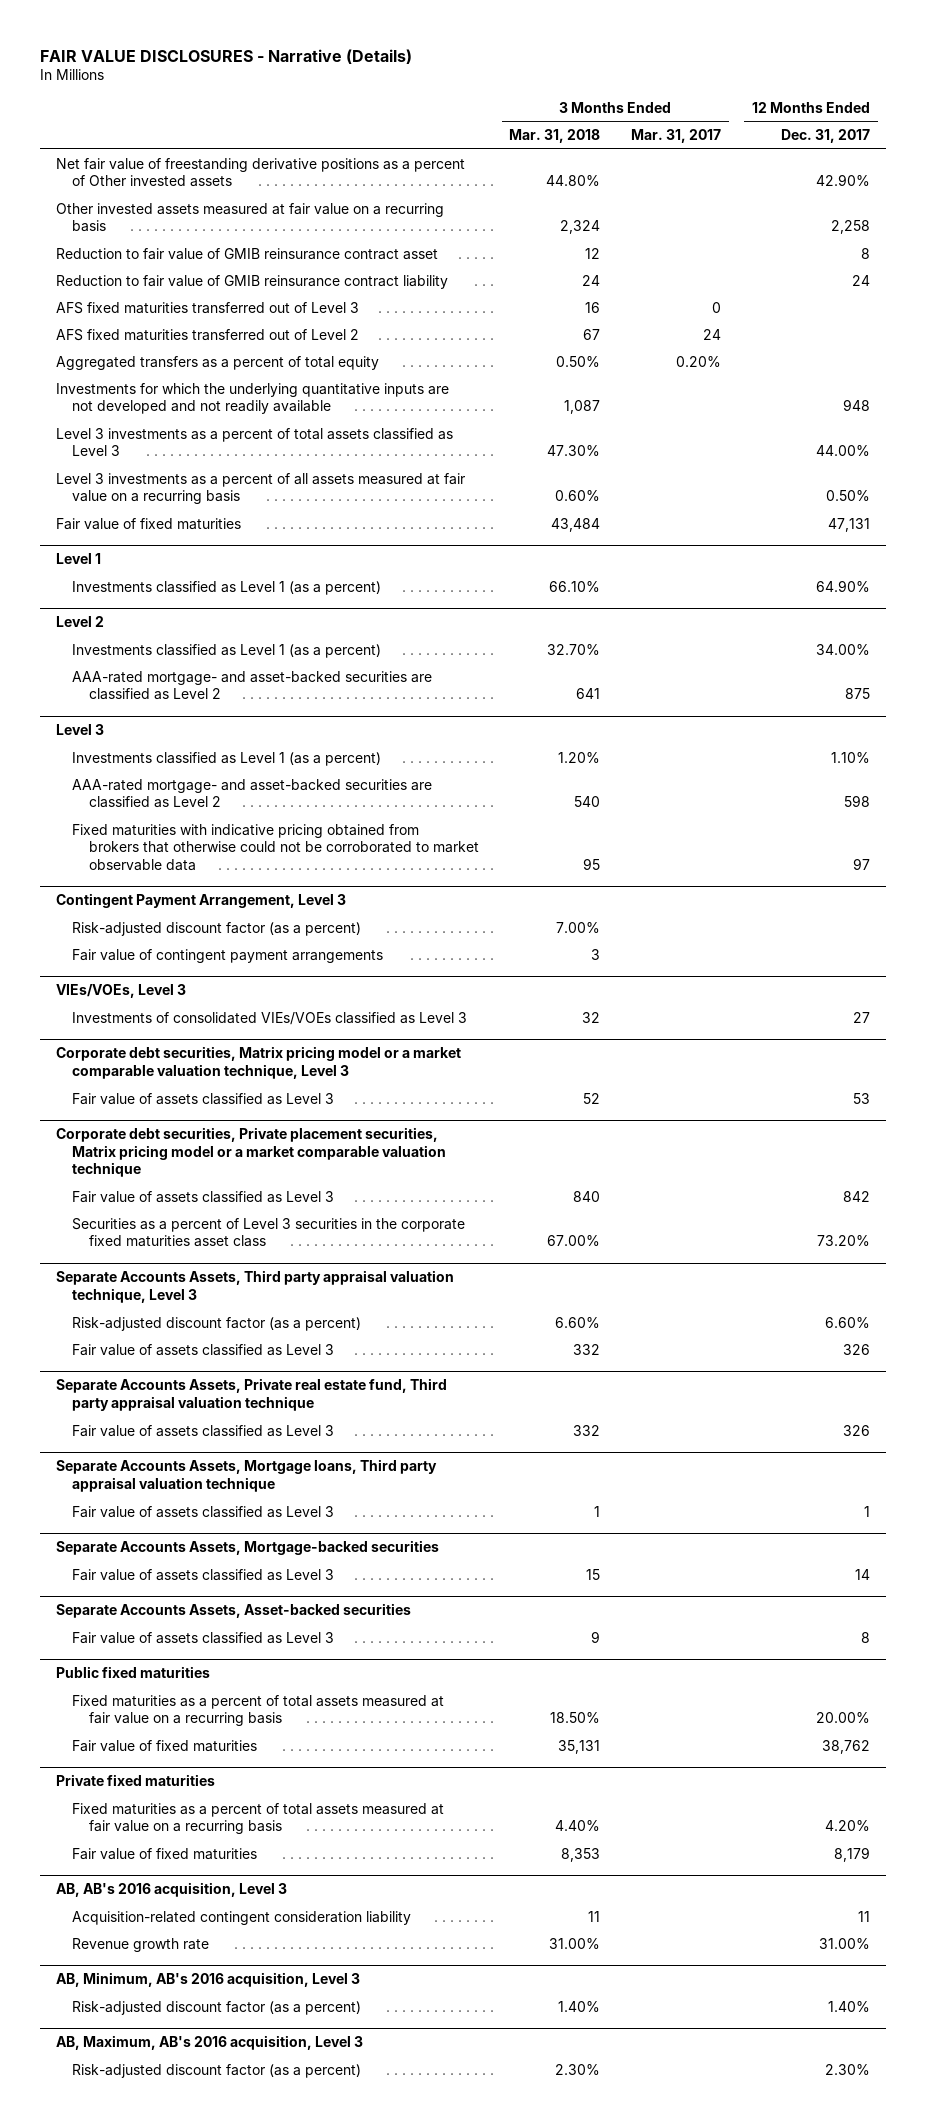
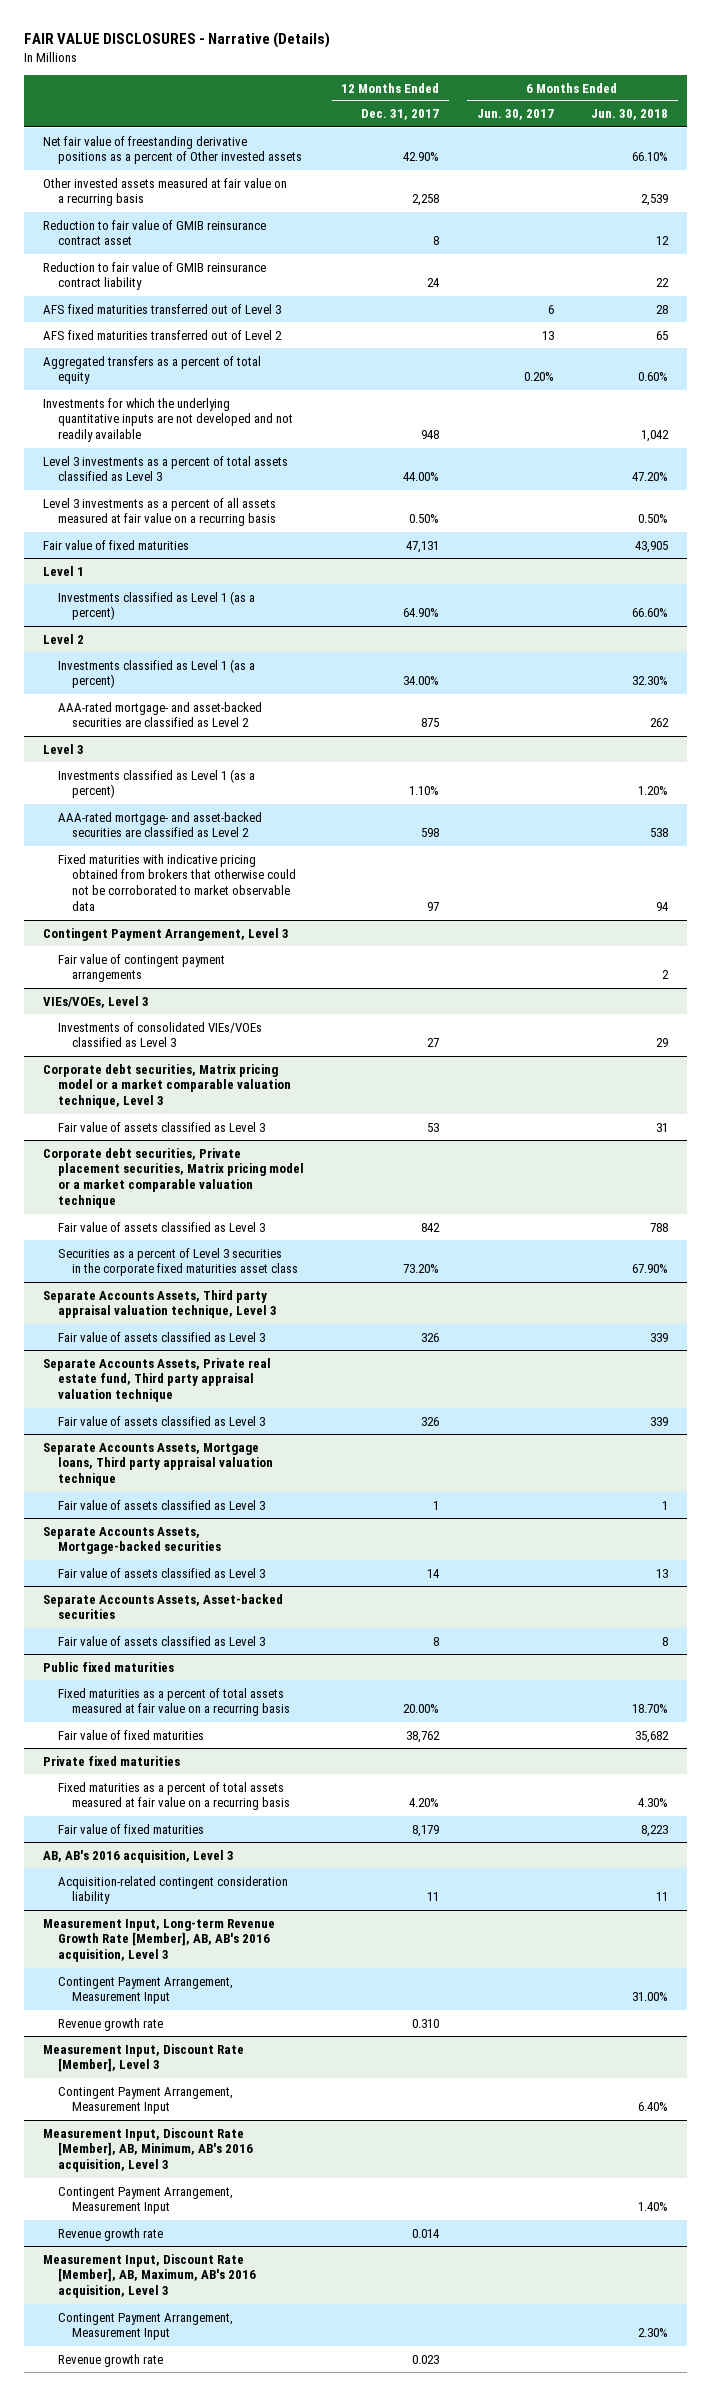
- | 3 Months Ended Mar. 31, 2018 | 3 Months Ended Mar. 31, 2017 | 12 Months Ended Dec. 31, 2017
+ | 12 Months Ended Dec. 31, 2017 | 6 Months Ended Jun. 30, 2017 | 6 Months Ended Jun. 30, 2018
@ Contingent Payment Arrangement, Level 3
- Risk-adjusted discount factor (as a percent) | 7.00% | |
@ Separate Accounts Assets, Third party appraisal valuation technique, Level 3
- Risk-adjusted discount factor (as a percent) | 6.60% | | 6.60%
@ AB, AB's 2016 acquisition, Level 3
- Revenue growth rate | 31.00% | | 31.00%
- AB, Minimum, AB's 2016 acquisition, Level 3
- Risk-adjusted discount factor (as a percent) | 1.40% | | 1.40%
- AB, Maximum, AB's 2016 acquisition, Level 3
- Risk-adjusted discount factor (as a percent) | 2.30% | | 2.30%
+ Measurement Input, Long-term Revenue Growth Rate [Member], AB, AB's 2016 acquisition, Level 3
+ Contingent Payment Arrangement, Measurement Input | | | 31.00%
+ Revenue growth rate | 0.310 | |
+ Measurement Input, Discount Rate [Member], Level 3
+ Contingent Payment Arrangement, Measurement Input | | | 6.40%
+ Measurement Input, Discount Rate [Member], AB, Minimum, AB's 2016 acquisition, Level 3
+ Contingent Payment Arrangement, Measurement Input | | | 1.40%
+ Revenue growth rate | 0.014 | |
+ Measurement Input, Discount Rate [Member], AB, Maximum, AB's 2016 acquisition, Level 3
+ Contingent Payment Arrangement, Measurement Input | | | 2.30%
+ Revenue growth rate | 0.023 | |

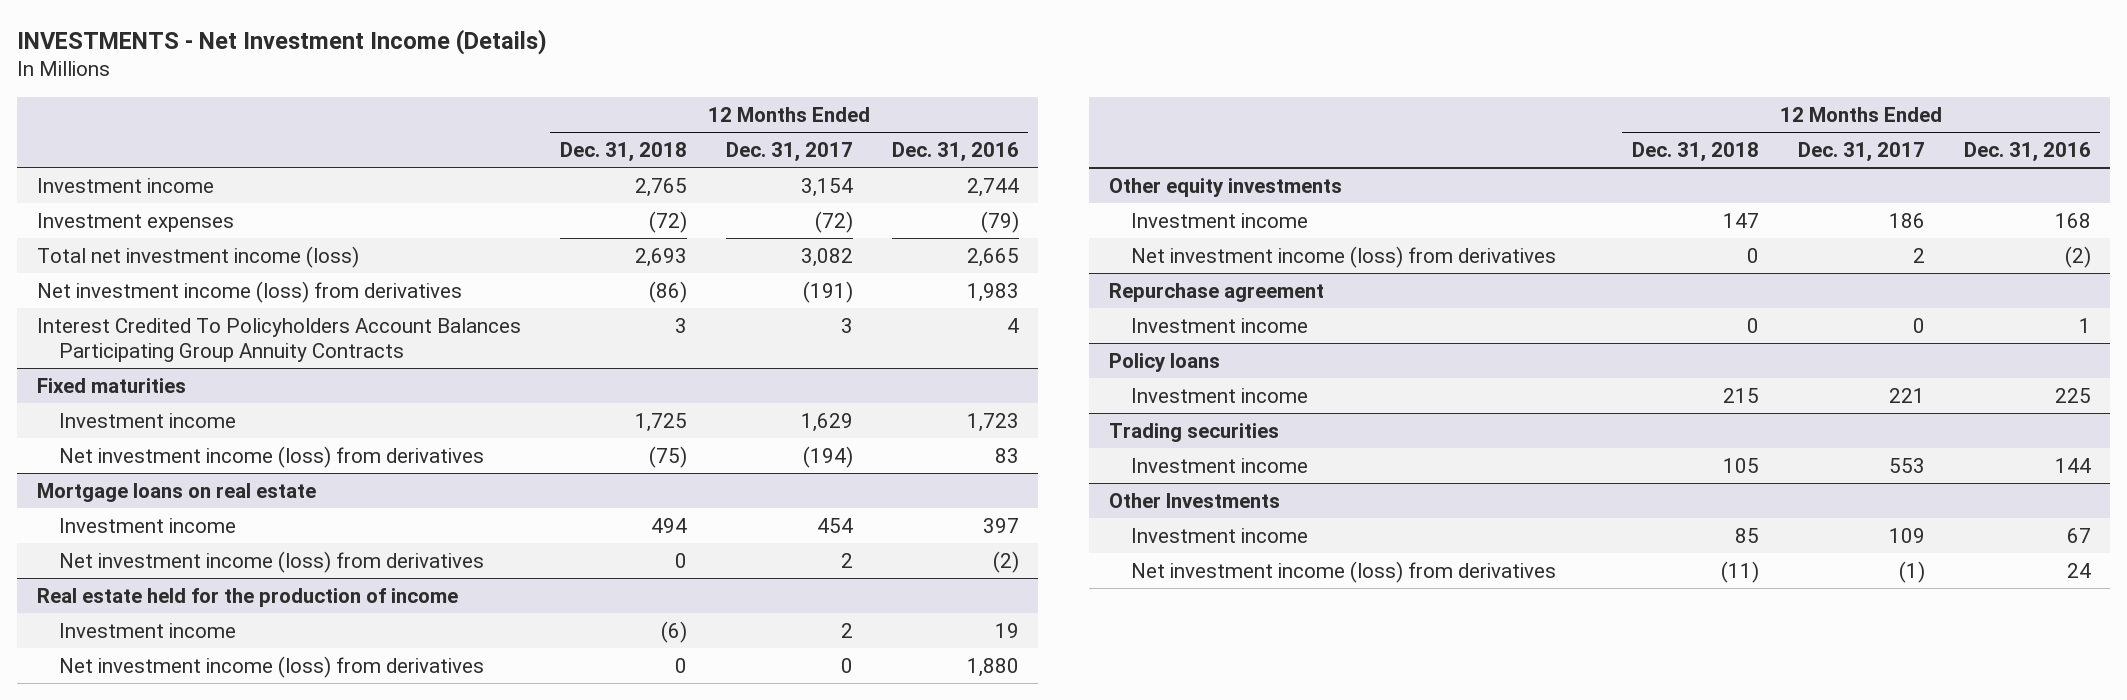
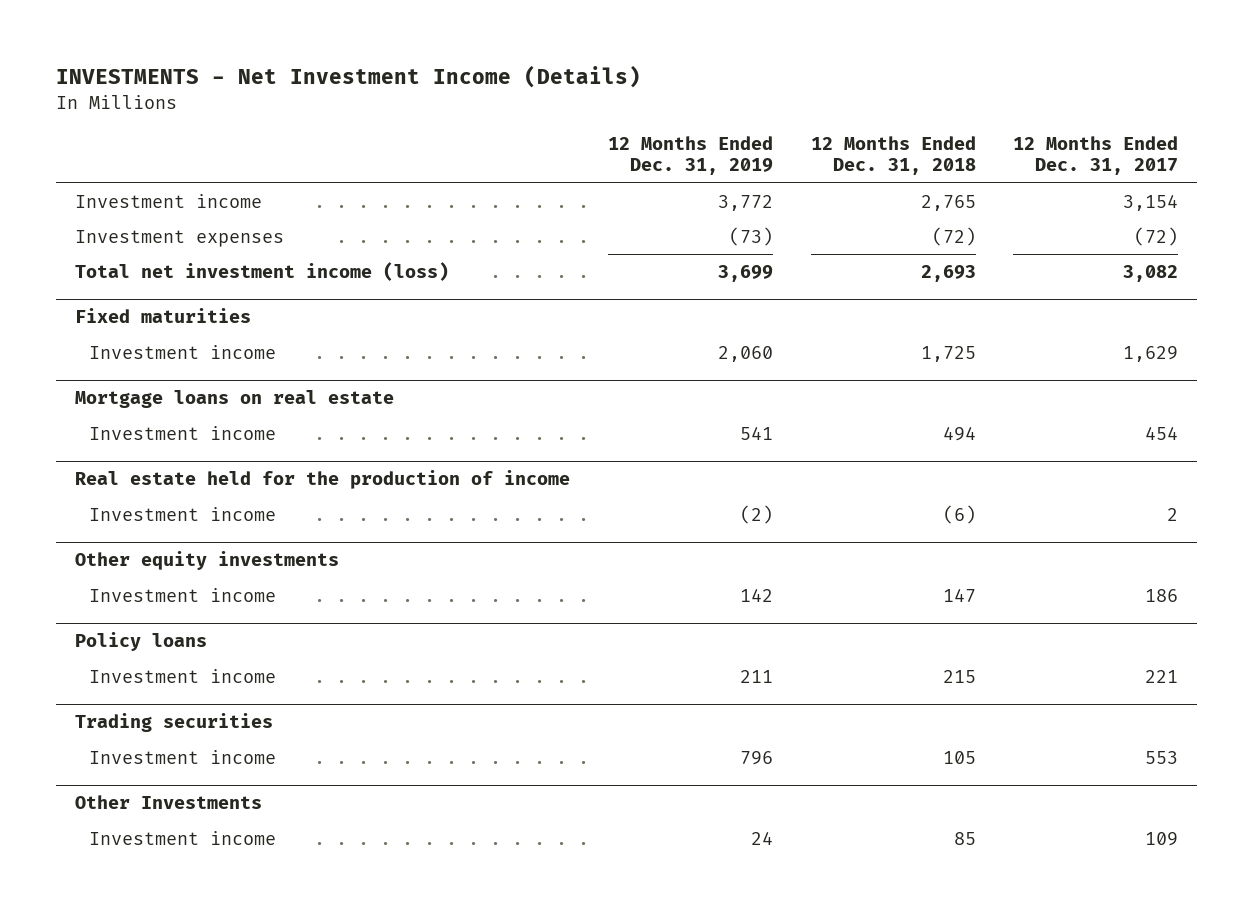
- | 12 Months Ended Dec. 31, 2018 | 12 Months Ended Dec. 31, 2017 | 12 Months Ended Dec. 31, 2016
+ | 12 Months Ended Dec. 31, 2019 | 12 Months Ended Dec. 31, 2018 | 12 Months Ended Dec. 31, 2017
- Net investment income (loss) from derivatives | (86) | (191) | 1,983
- Interest Credited To Policyholders Account Balances Participating Group Annuity Contracts | 3 | 3 | 4
@ Fixed maturities
- Net investment income (loss) from derivatives | (75) | (194) | 83
@ Mortgage loans on real estate
- Net investment income (loss) from derivatives | 0 | 2 | (2)
@ Real estate held for the production of income
- Net investment income (loss) from derivatives | 0 | 0 | 1,880
@ Other equity investments
- Net investment income (loss) from derivatives | 0 | 2 | (2)
- Repurchase agreement
- Investment income | 0 | 0 | 1
@ Other Investments
- Net investment income (loss) from derivatives | (11) | (1) | 24

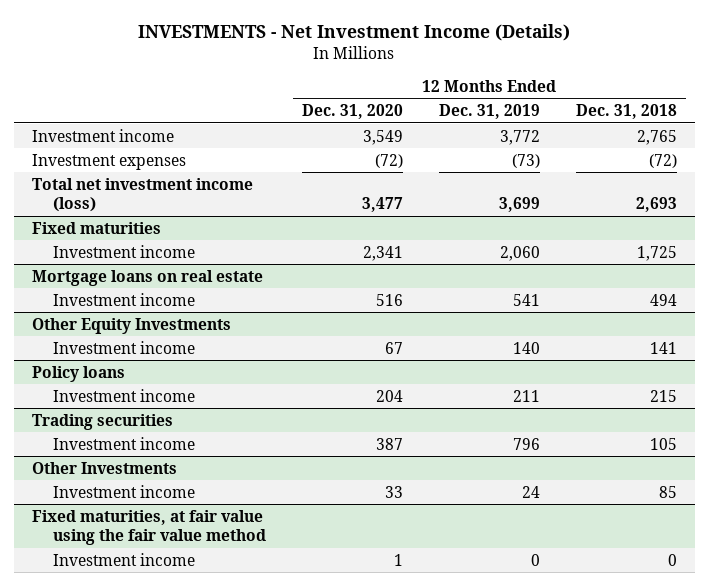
- | 12 Months Ended Dec. 31, 2019 | 12 Months Ended Dec. 31, 2018 | 12 Months Ended Dec. 31, 2017
+ | 12 Months Ended Dec. 31, 2020 | 12 Months Ended Dec. 31, 2019 | 12 Months Ended Dec. 31, 2018
- Real estate held for the production of income
- Investment income | (2) | (6) | 2
- Other equity investments
- Investment income | 142 | 147 | 186
+ Other Equity Investments
+ Investment income | 67 | 140 | 141
+ Fixed maturities, at fair value using the fair value method
+ Investment income | 1 | 0 | 0

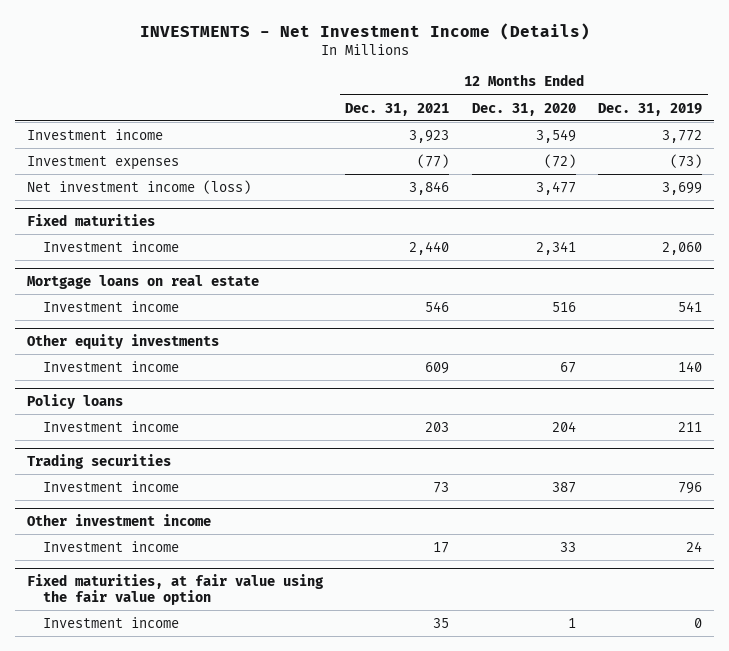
- | 12 Months Ended Dec. 31, 2020 | 12 Months Ended Dec. 31, 2019 | 12 Months Ended Dec. 31, 2018
+ | 12 Months Ended Dec. 31, 2021 | 12 Months Ended Dec. 31, 2020 | 12 Months Ended Dec. 31, 2019
- Total net investment income (loss) | 3,477 | 3,699 | 2,693
+ Net investment income (loss) | 3,846 | 3,477 | 3,699
- Other Equity Investments
+ Other equity investments
- Other Investments
+ Other investment income
- Fixed maturities, at fair value using the fair value method
+ Fixed maturities, at fair value using the fair value option

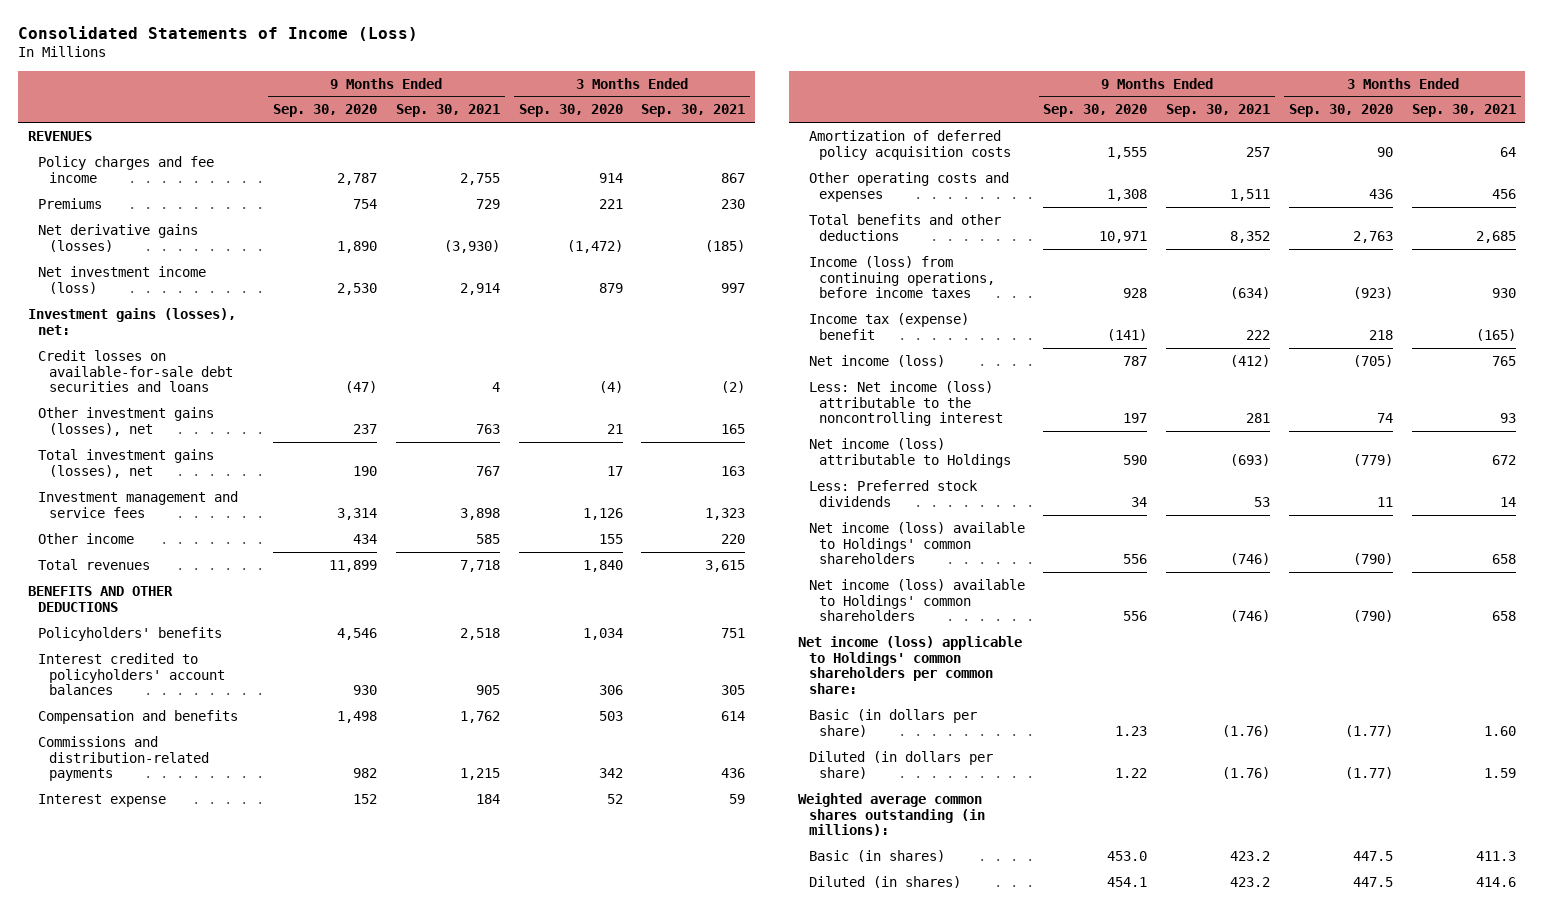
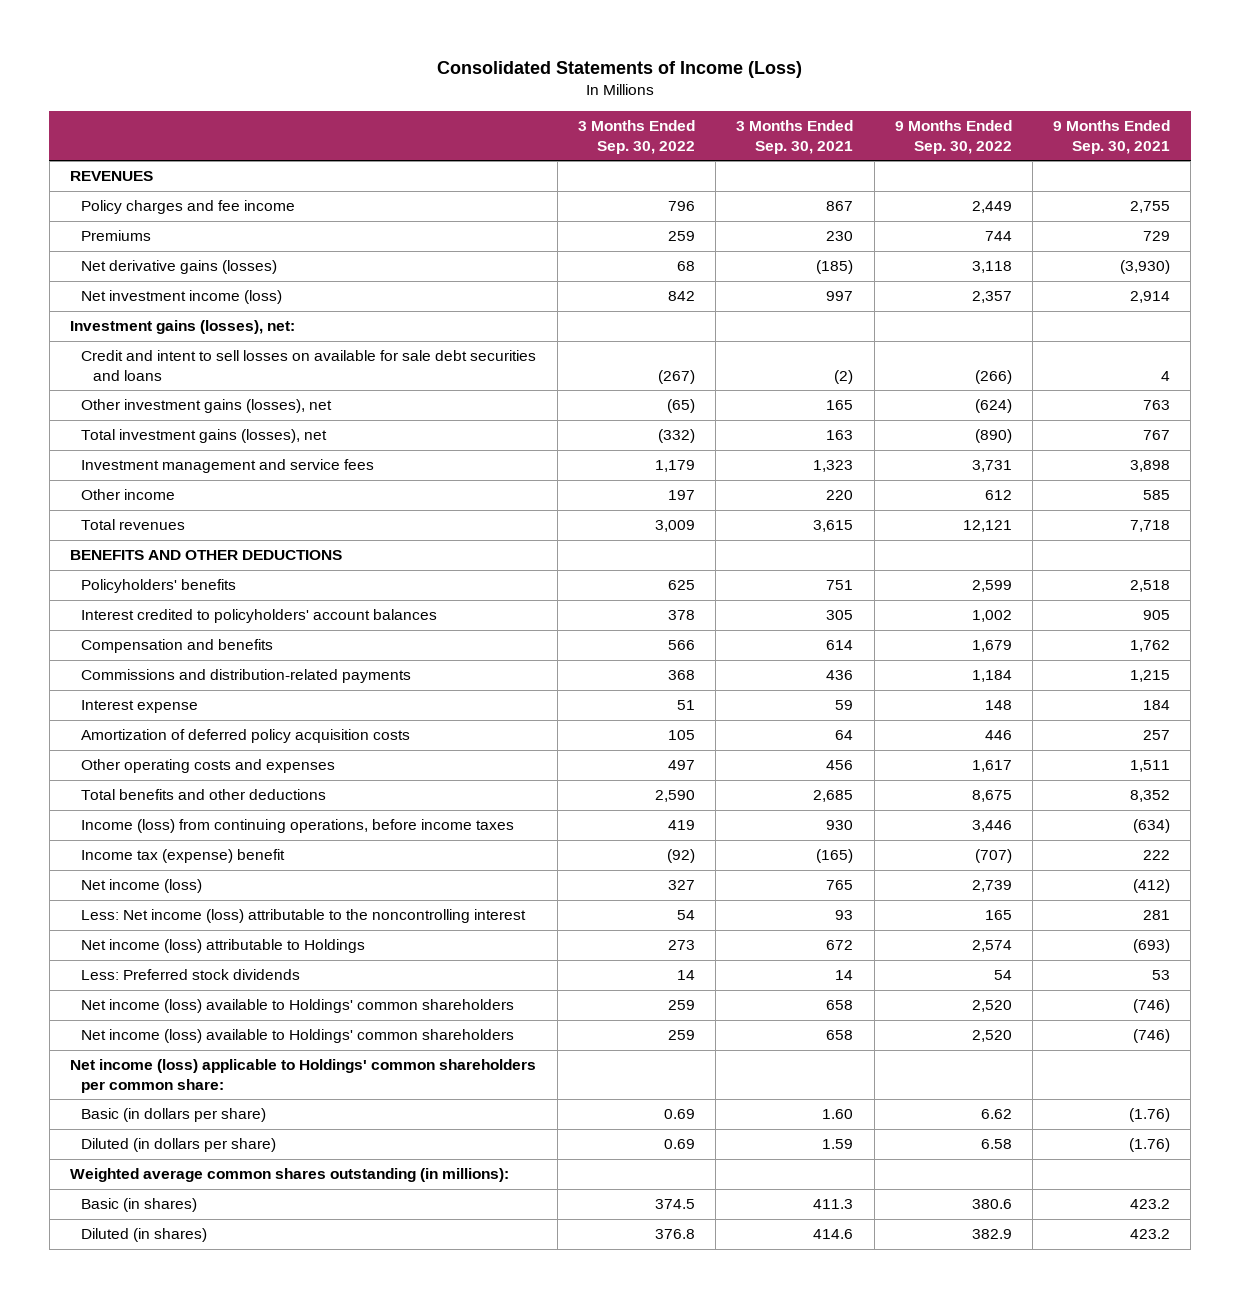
- | 9 Months Ended Sep. 30, 2020 | 9 Months Ended Sep. 30, 2021 | 3 Months Ended Sep. 30, 2020 | 3 Months Ended Sep. 30, 2021
+ | 3 Months Ended Sep. 30, 2022 | 3 Months Ended Sep. 30, 2021 | 9 Months Ended Sep. 30, 2022 | 9 Months Ended Sep. 30, 2021
- Credit losses on available-for-sale debt securities and loans | (47) | 4 | (4) | (2)
+ Credit and intent to sell losses on available for sale debt securities and loans | (267) | (2) | (266) | 4

